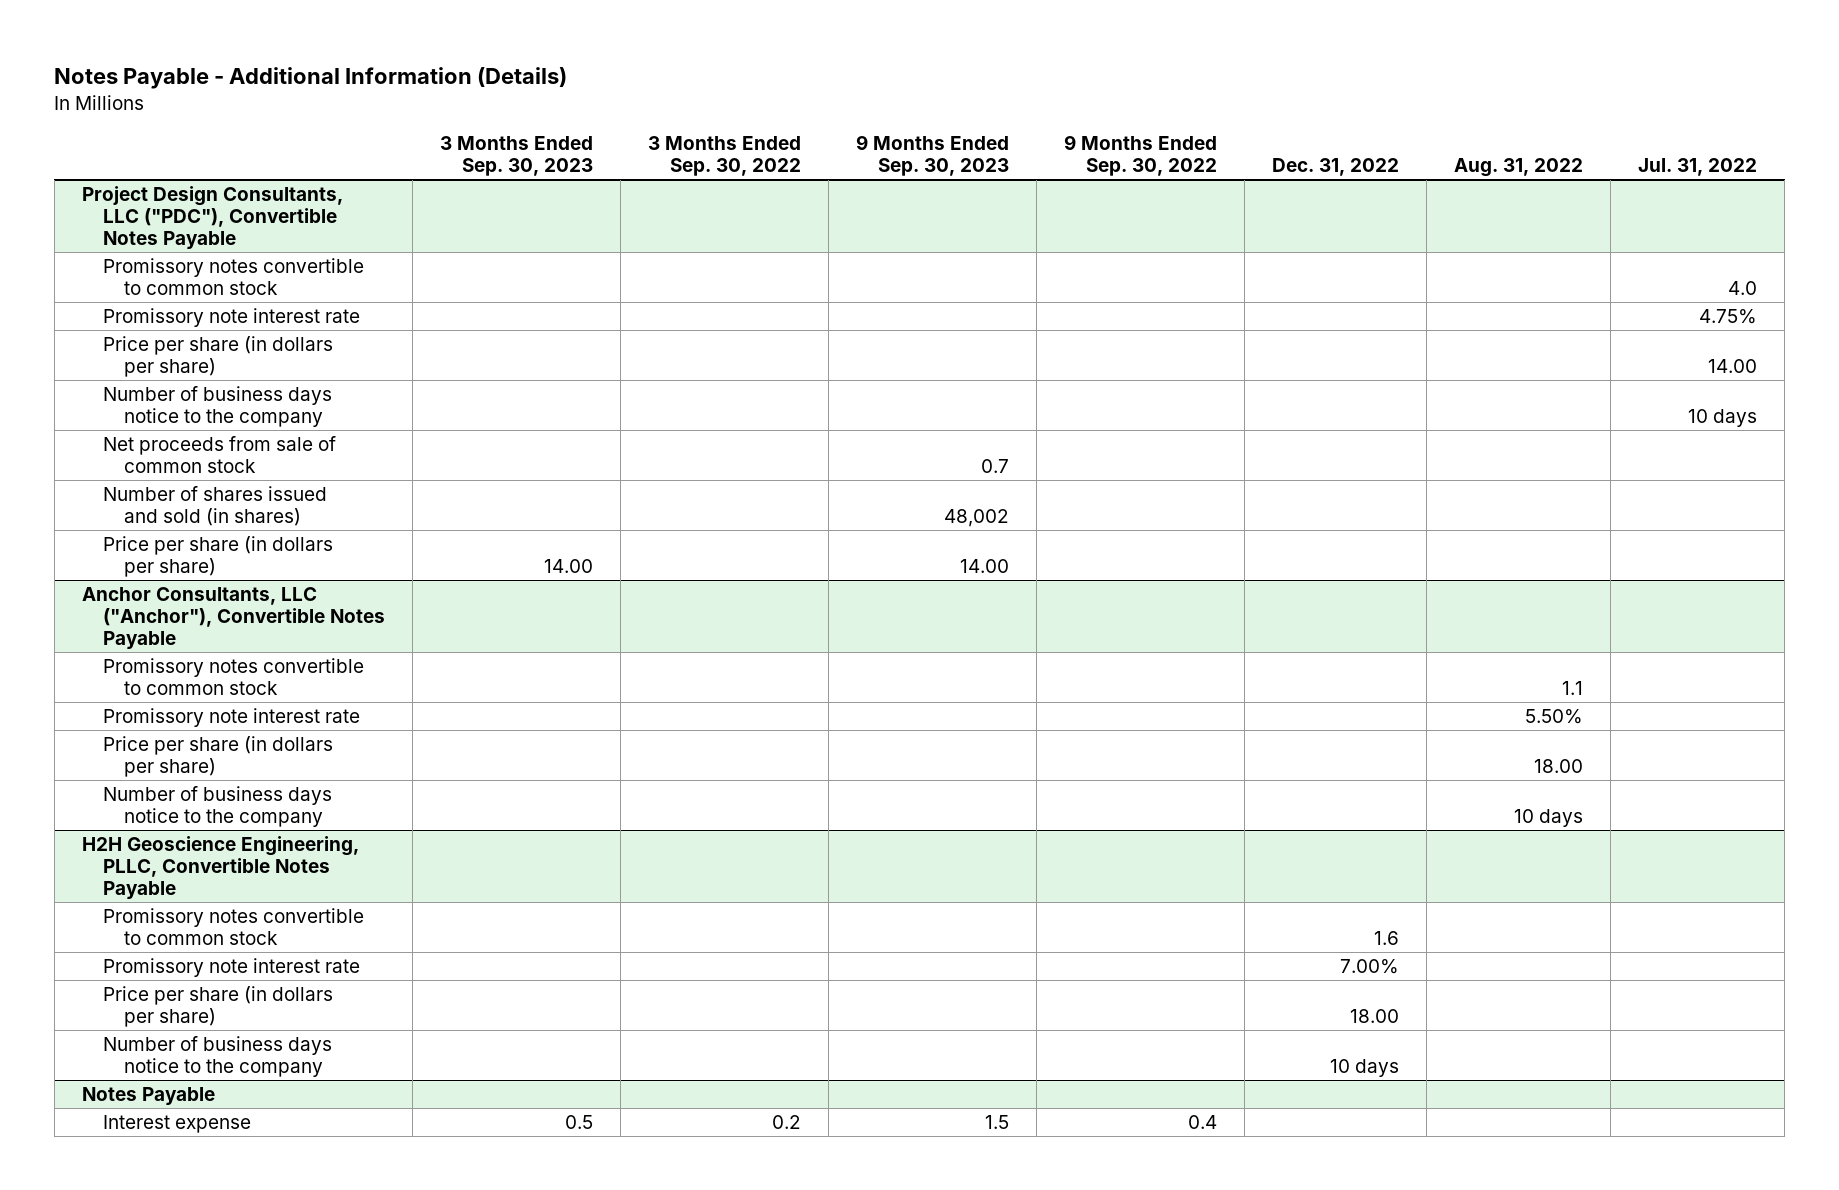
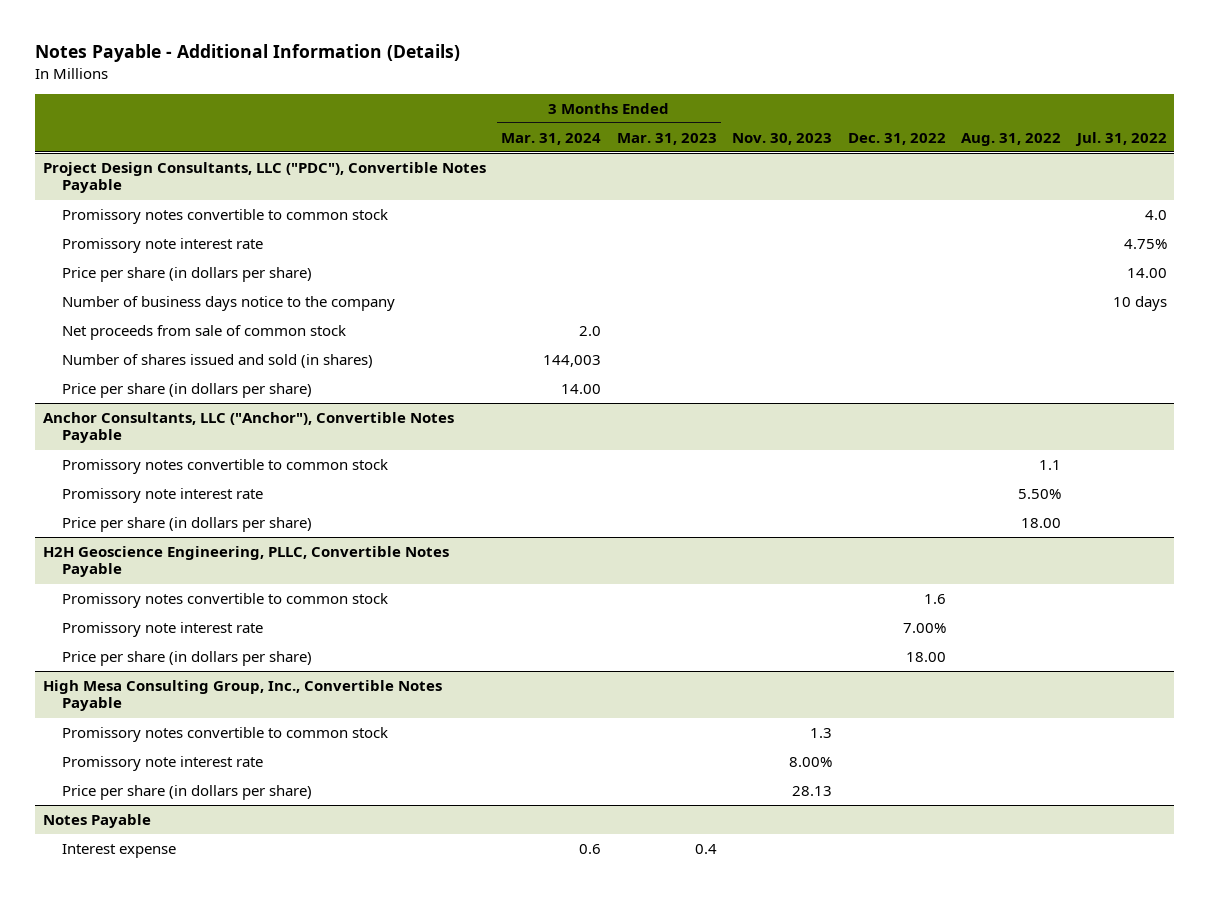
- | 3 Months Ended Sep. 30, 2023 | 3 Months Ended Sep. 30, 2022 | 9 Months Ended Sep. 30, 2023 | 9 Months Ended Sep. 30, 2022 | Dec. 31, 2022 | Aug. 31, 2022 | Jul. 31, 2022
+ | 3 Months Ended Mar. 31, 2024 | 3 Months Ended Mar. 31, 2023 | Nov. 30, 2023 | Dec. 31, 2022 | Aug. 31, 2022 | Jul. 31, 2022
@ Anchor Consultants, LLC ("Anchor"), Convertible Notes Payable
- Number of business days notice to the company | | | | | | 10 days |
@ H2H Geoscience Engineering, PLLC, Convertible Notes Payable
- Number of business days notice to the company | | | | | 10 days | |
+ High Mesa Consulting Group, Inc., Convertible Notes Payable
+ Promissory notes convertible to common stock | | | 1.3 | | |
+ Promissory note interest rate | | | 8.00% | | |
+ Price per share (in dollars per share) | | | 28.13 | | |

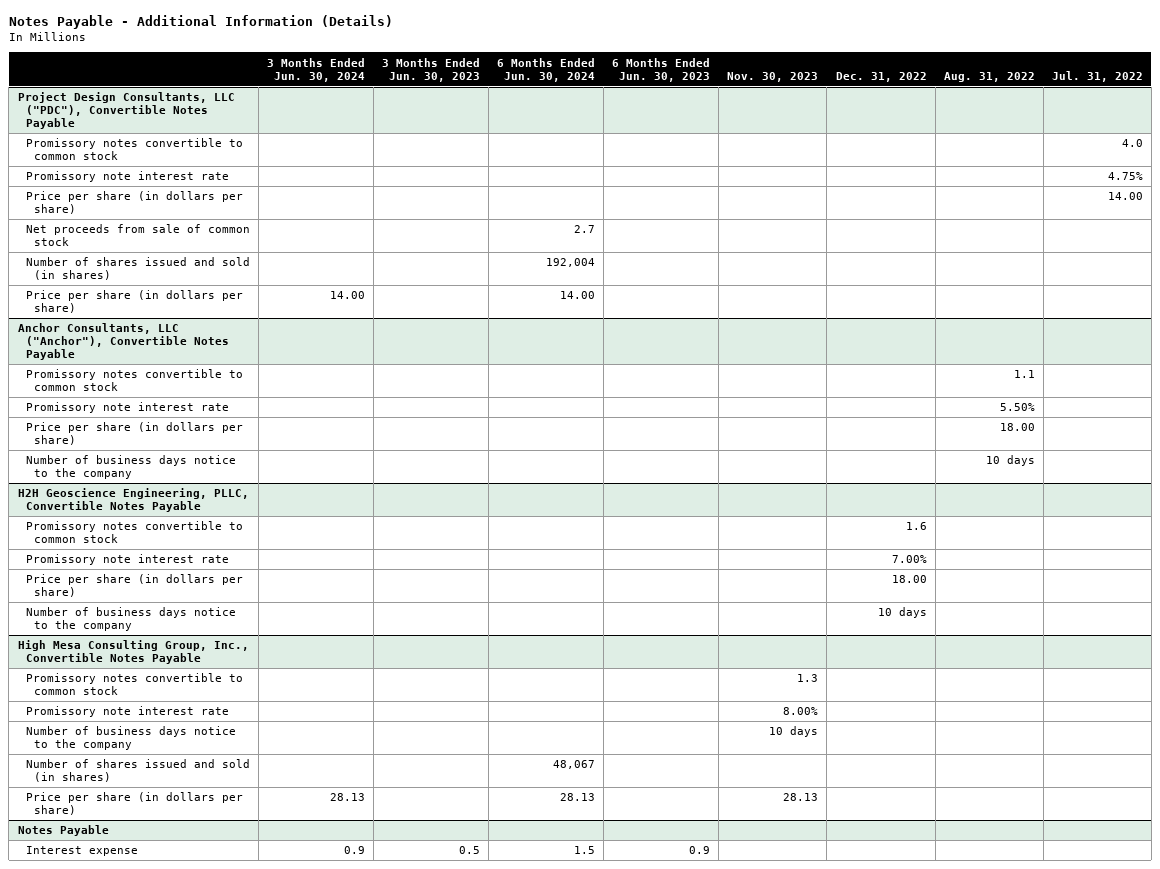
- | 3 Months Ended Mar. 31, 2024 | 3 Months Ended Mar. 31, 2023 | Nov. 30, 2023 | Dec. 31, 2022 | Aug. 31, 2022 | Jul. 31, 2022
+ | 3 Months Ended Jun. 30, 2024 | 3 Months Ended Jun. 30, 2023 | 6 Months Ended Jun. 30, 2024 | 6 Months Ended Jun. 30, 2023 | Nov. 30, 2023 | Dec. 31, 2022 | Aug. 31, 2022 | Jul. 31, 2022
@ Project Design Consultants, LLC ("PDC"), Convertible Notes Payable
- Number of business days notice to the company | | | | | | 10 days
@ Anchor Consultants, LLC ("Anchor"), Convertible Notes Payable
+ Number of business days notice to the company | | | | | | | 10 days |
@ H2H Geoscience Engineering, PLLC, Convertible Notes Payable
+ Number of business days notice to the company | | | | | | 10 days | |
@ High Mesa Consulting Group, Inc., Convertible Notes Payable
+ Number of business days notice to the company | | | | | 10 days | | |
+ Number of shares issued and sold (in shares) | | | 48,067 | | | | |

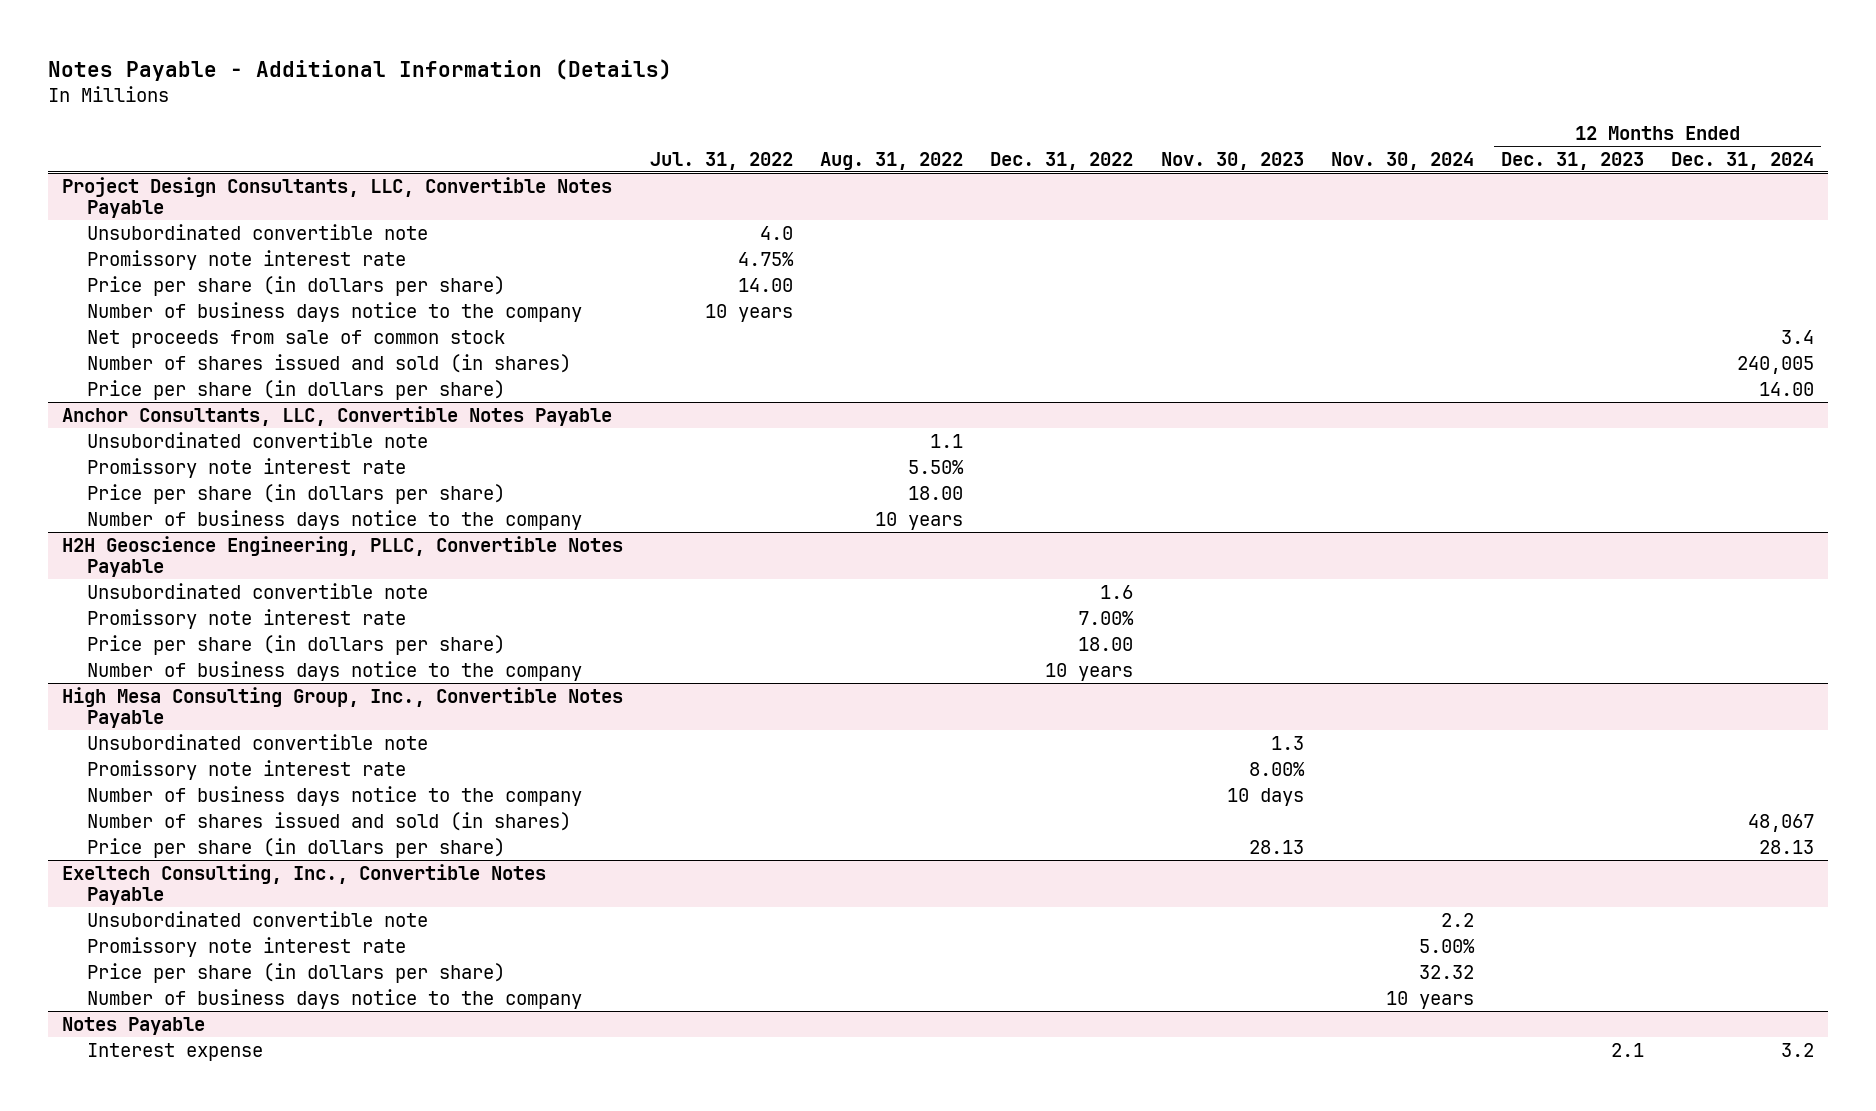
- | 3 Months Ended Jun. 30, 2024 | 3 Months Ended Jun. 30, 2023 | 6 Months Ended Jun. 30, 2024 | 6 Months Ended Jun. 30, 2023 | Nov. 30, 2023 | Dec. 31, 2022 | Aug. 31, 2022 | Jul. 31, 2022
+ | Jul. 31, 2022 | Aug. 31, 2022 | Dec. 31, 2022 | Nov. 30, 2023 | Nov. 30, 2024 | 12 Months Ended Dec. 31, 2023 | 12 Months Ended Dec. 31, 2024
- Project Design Consultants, LLC ("PDC"), Convertible Notes Payable
- Promissory notes convertible to common stock | | | | | | | | 4.0
+ Project Design Consultants, LLC, Convertible Notes Payable
+ Unsubordinated convertible note | 4.0 | | | | | |
+ Number of business days notice to the company | 10 years | | | | | |
- Anchor Consultants, LLC ("Anchor"), Convertible Notes Payable
- Promissory notes convertible to common stock | | | | | | | 1.1 |
+ Anchor Consultants, LLC, Convertible Notes Payable
+ Unsubordinated convertible note | | 1.1 | | | | |
- Number of business days notice to the company | | | | | | | 10 days |
+ Number of business days notice to the company | | 10 years | | | | |
@ H2H Geoscience Engineering, PLLC, Convertible Notes Payable
- Promissory notes convertible to common stock | | | | | | 1.6 | |
+ Unsubordinated convertible note | | | 1.6 | | | |
- Number of business days notice to the company | | | | | | 10 days | |
+ Number of business days notice to the company | | | 10 years | | | |
@ High Mesa Consulting Group, Inc., Convertible Notes Payable
- Promissory notes convertible to common stock | | | | | 1.3 | | |
+ Unsubordinated convertible note | | | | 1.3 | | |
+ Exeltech Consulting, Inc., Convertible Notes Payable
+ Unsubordinated convertible note | | | | | 2.2 | |
+ Promissory note interest rate | | | | | 5.00% | |
+ Price per share (in dollars per share) | | | | | 32.32 | |
+ Number of business days notice to the company | | | | | 10 years | |

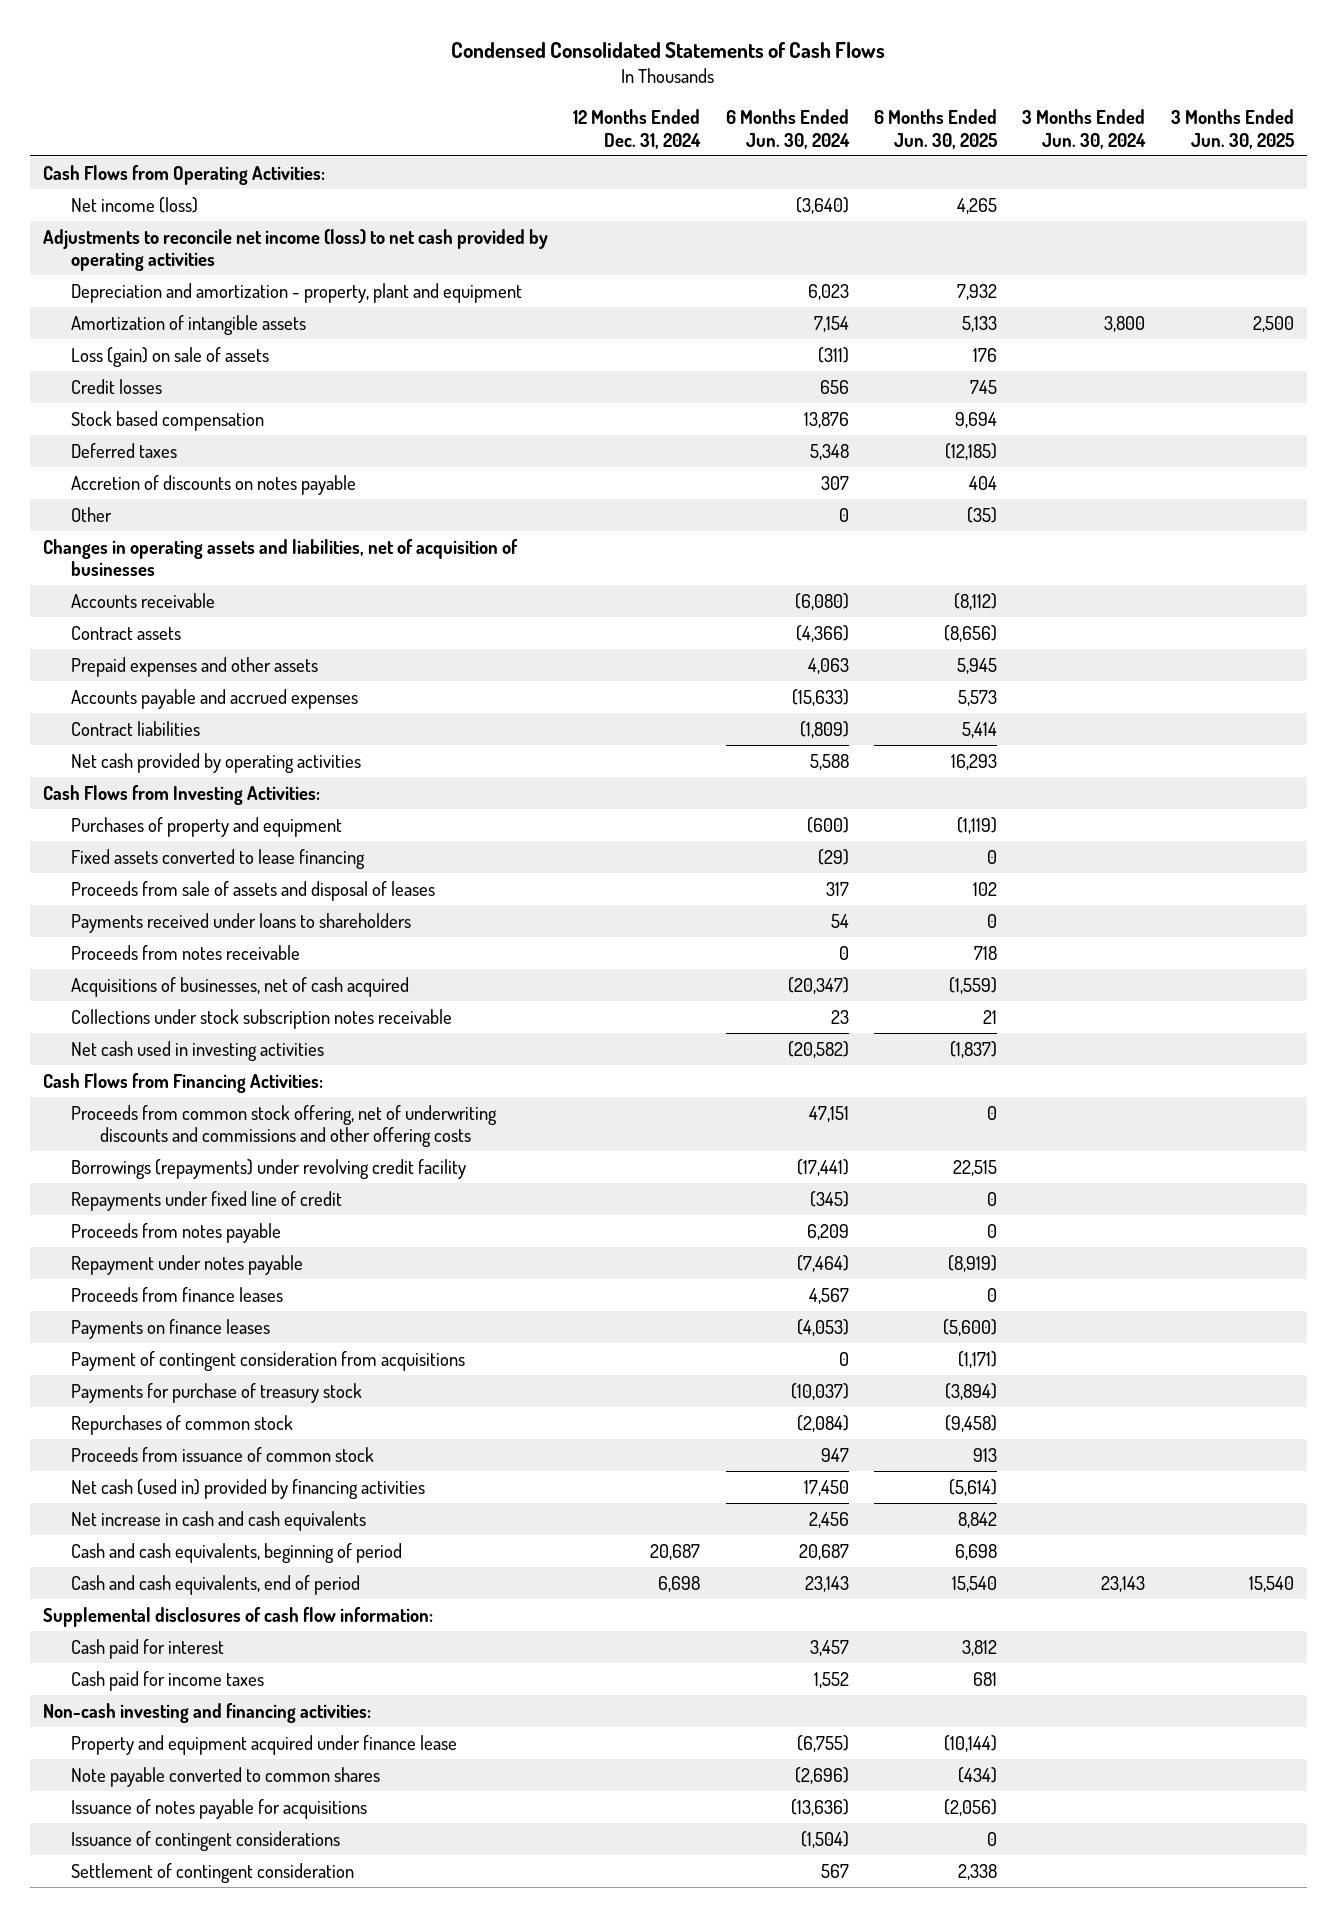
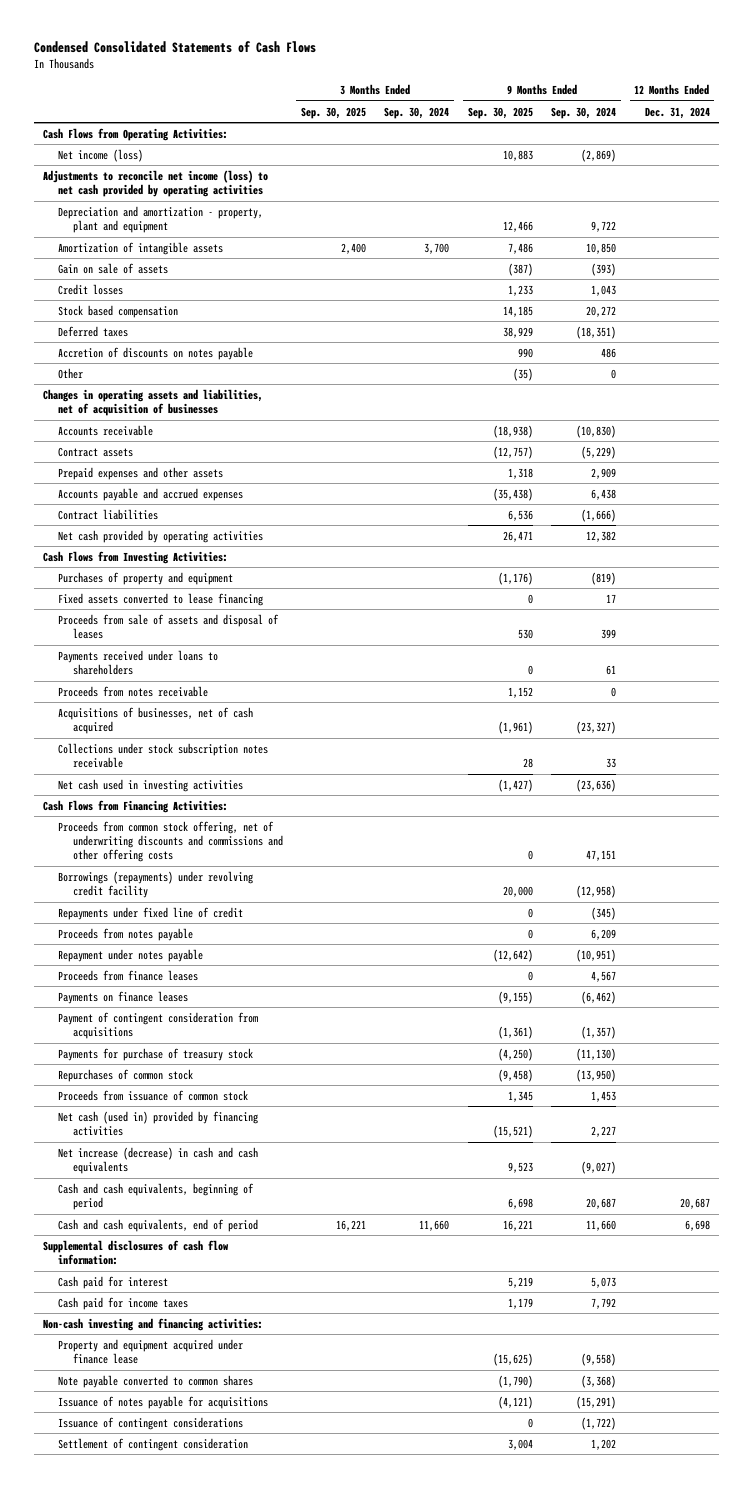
- | 12 Months Ended Dec. 31, 2024 | 6 Months Ended Jun. 30, 2024 | 6 Months Ended Jun. 30, 2025 | 3 Months Ended Jun. 30, 2024 | 3 Months Ended Jun. 30, 2025
+ | 3 Months Ended Sep. 30, 2025 | 3 Months Ended Sep. 30, 2024 | 9 Months Ended Sep. 30, 2025 | 9 Months Ended Sep. 30, 2024 | 12 Months Ended Dec. 31, 2024
- Loss (gain) on sale of assets | | (311) | 176 | |
+ Gain on sale of assets | | | (387) | (393) |
- Net increase in cash and cash equivalents | | 2,456 | 8,842 | |
+ Net increase (decrease) in cash and cash equivalents | | | 9,523 | (9,027) |

